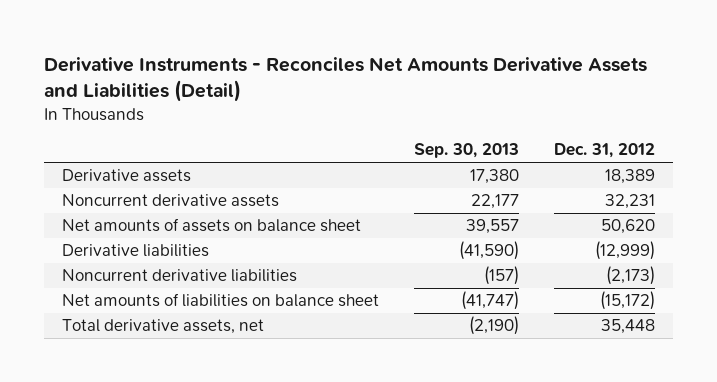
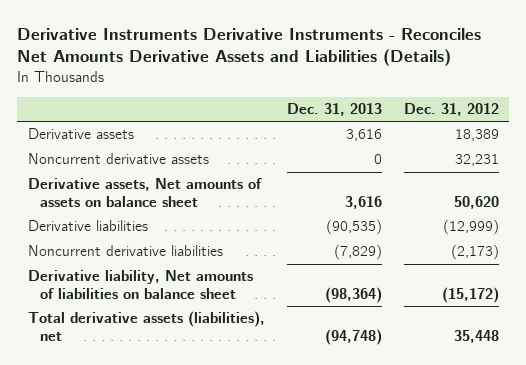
- Derivative Instruments - Reconciles Net Amounts Derivative Assets and Liabilities (Detail)
+ Derivative Instruments Derivative Instruments - Reconciles Net Amounts Derivative Assets and Liabilities (Details)
- | Sep. 30, 2013 | Dec. 31, 2012
+ | Dec. 31, 2013 | Dec. 31, 2012
- Net amounts of assets on balance sheet | 39,557 | 50,620
+ Derivative assets, Net amounts of assets on balance sheet | 3,616 | 50,620
- Net amounts of liabilities on balance sheet | (41,747) | (15,172)
- Total derivative assets, net | (2,190) | 35,448
+ Derivative liability, Net amounts of liabilities on balance sheet | (98,364) | (15,172)
+ Total derivative assets (liabilities), net | (94,748) | 35,448

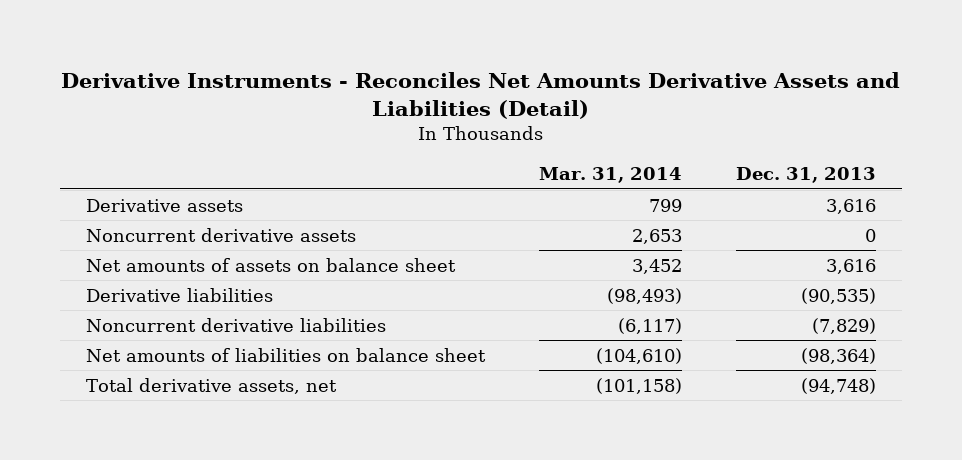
- Derivative Instruments Derivative Instruments - Reconciles Net Amounts Derivative Assets and Liabilities (Details)
+ Derivative Instruments - Reconciles Net Amounts Derivative Assets and Liabilities (Detail)
- | Dec. 31, 2013 | Dec. 31, 2012
+ | Mar. 31, 2014 | Dec. 31, 2013
- Derivative assets, Net amounts of assets on balance sheet | 3,616 | 50,620
+ Net amounts of assets on balance sheet | 3,452 | 3,616
- Derivative liability, Net amounts of liabilities on balance sheet | (98,364) | (15,172)
- Total derivative assets (liabilities), net | (94,748) | 35,448
+ Net amounts of liabilities on balance sheet | (104,610) | (98,364)
+ Total derivative assets, net | (101,158) | (94,748)

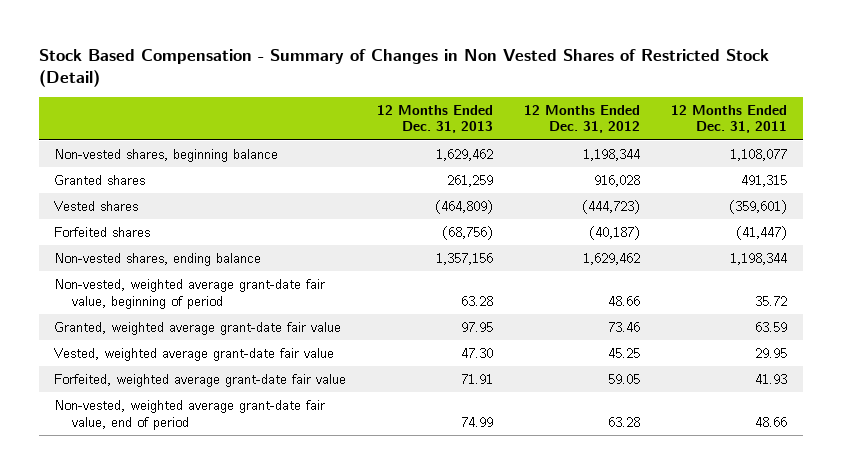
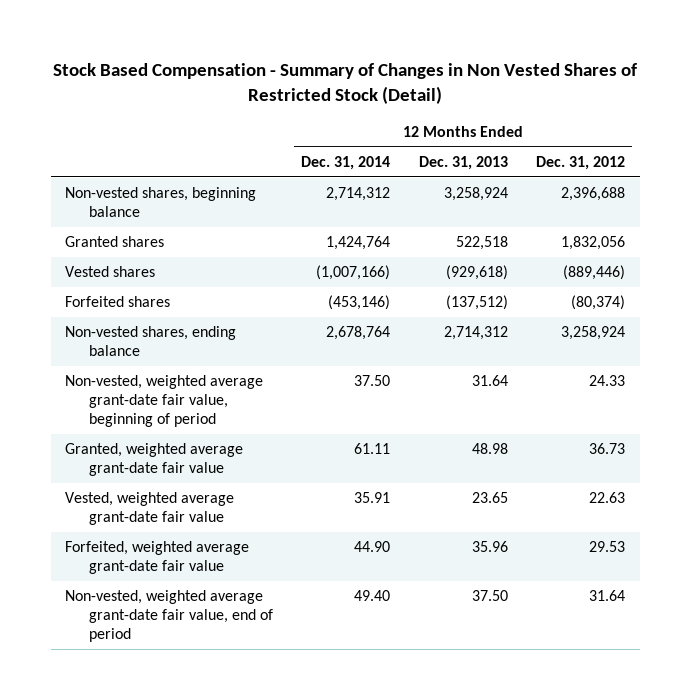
- | 12 Months Ended Dec. 31, 2013 | 12 Months Ended Dec. 31, 2012 | 12 Months Ended Dec. 31, 2011
+ | 12 Months Ended Dec. 31, 2014 | 12 Months Ended Dec. 31, 2013 | 12 Months Ended Dec. 31, 2012
- Non-vested shares, beginning balance | 1,629,462 | 1,198,344 | 1,108,077
- Granted shares | 261,259 | 916,028 | 491,315
- Vested shares | (464,809) | (444,723) | (359,601)
- Forfeited shares | (68,756) | (40,187) | (41,447)
- Non-vested shares, ending balance | 1,357,156 | 1,629,462 | 1,198,344
- Non-vested, weighted average grant-date fair value, beginning of period | 63.28 | 48.66 | 35.72
- Granted, weighted average grant-date fair value | 97.95 | 73.46 | 63.59
- Vested, weighted average grant-date fair value | 47.30 | 45.25 | 29.95
- Forfeited, weighted average grant-date fair value | 71.91 | 59.05 | 41.93
- Non-vested, weighted average grant-date fair value, end of period | 74.99 | 63.28 | 48.66
+ Non-vested shares, beginning balance | 2,714,312 | 3,258,924 | 2,396,688
+ Granted shares | 1,424,764 | 522,518 | 1,832,056
+ Vested shares | (1,007,166) | (929,618) | (889,446)
+ Forfeited shares | (453,146) | (137,512) | (80,374)
+ Non-vested shares, ending balance | 2,678,764 | 2,714,312 | 3,258,924
+ Non-vested, weighted average grant-date fair value, beginning of period | 37.50 | 31.64 | 24.33
+ Granted, weighted average grant-date fair value | 61.11 | 48.98 | 36.73
+ Vested, weighted average grant-date fair value | 35.91 | 23.65 | 22.63
+ Forfeited, weighted average grant-date fair value | 44.90 | 35.96 | 29.53
+ Non-vested, weighted average grant-date fair value, end of period | 49.40 | 37.50 | 31.64

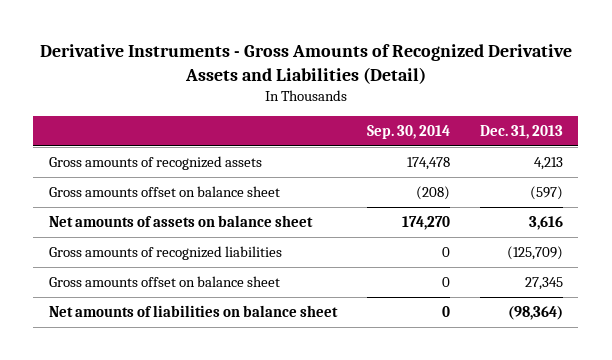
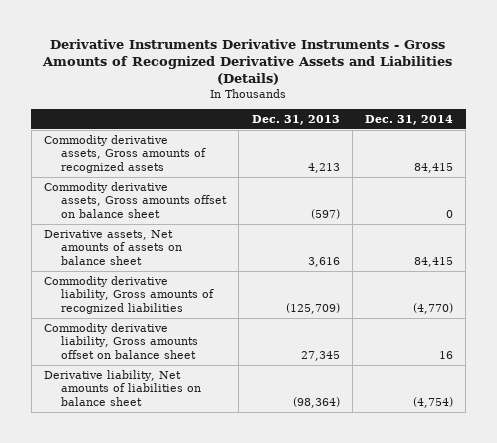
- Derivative Instruments - Gross Amounts of Recognized Derivative Assets and Liabilities (Detail)
+ Derivative Instruments Derivative Instruments - Gross Amounts of Recognized Derivative Assets and Liabilities (Details)
- | Sep. 30, 2014 | Dec. 31, 2013
+ | Dec. 31, 2013 | Dec. 31, 2014
- Gross amounts of recognized assets | 174,478 | 4,213
- Gross amounts offset on balance sheet | (208) | (597)
- Net amounts of assets on balance sheet | 174,270 | 3,616
- Gross amounts of recognized liabilities | 0 | (125,709)
- Gross amounts offset on balance sheet | 0 | 27,345
- Net amounts of liabilities on balance sheet | 0 | (98,364)
+ Commodity derivative assets, Gross amounts of recognized assets | 4,213 | 84,415
+ Commodity derivative assets, Gross amounts offset on balance sheet | (597) | 0
+ Derivative assets, Net amounts of assets on balance sheet | 3,616 | 84,415
+ Commodity derivative liability, Gross amounts of recognized liabilities | (125,709) | (4,770)
+ Commodity derivative liability, Gross amounts offset on balance sheet | 27,345 | 16
+ Derivative liability, Net amounts of liabilities on balance sheet | (98,364) | (4,754)

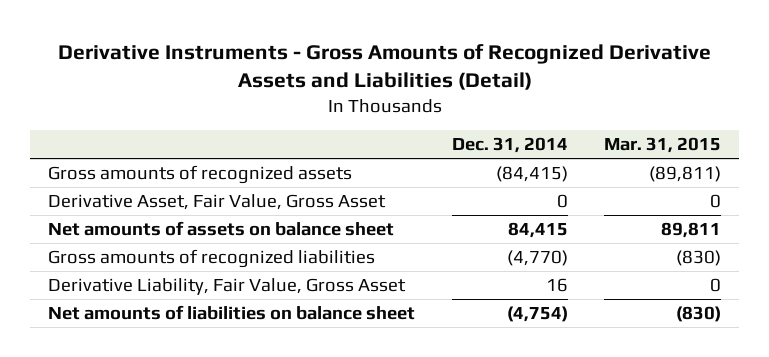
- Derivative Instruments Derivative Instruments - Gross Amounts of Recognized Derivative Assets and Liabilities (Details)
+ Derivative Instruments - Gross Amounts of Recognized Derivative Assets and Liabilities (Detail)
- | Dec. 31, 2013 | Dec. 31, 2014
+ | Dec. 31, 2014 | Mar. 31, 2015
- Commodity derivative assets, Gross amounts of recognized assets | 4,213 | 84,415
- Commodity derivative assets, Gross amounts offset on balance sheet | (597) | 0
- Derivative assets, Net amounts of assets on balance sheet | 3,616 | 84,415
- Commodity derivative liability, Gross amounts of recognized liabilities | (125,709) | (4,770)
- Commodity derivative liability, Gross amounts offset on balance sheet | 27,345 | 16
- Derivative liability, Net amounts of liabilities on balance sheet | (98,364) | (4,754)
+ Gross amounts of recognized assets | (84,415) | (89,811)
+ Derivative Asset, Fair Value, Gross Asset | 0 | 0
+ Net amounts of assets on balance sheet | 84,415 | 89,811
+ Gross amounts of recognized liabilities | (4,770) | (830)
+ Derivative Liability, Fair Value, Gross Asset | 16 | 0
+ Net amounts of liabilities on balance sheet | (4,754) | (830)

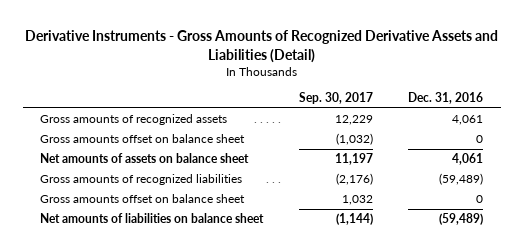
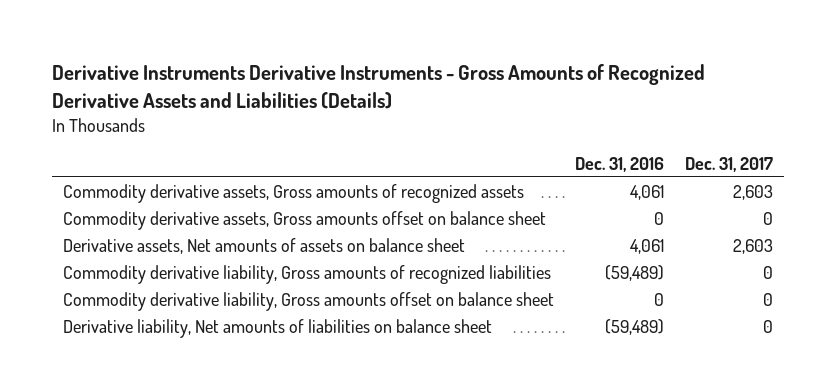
- Derivative Instruments - Gross Amounts of Recognized Derivative Assets and Liabilities (Detail)
+ Derivative Instruments Derivative Instruments - Gross Amounts of Recognized Derivative Assets and Liabilities (Details)
- | Sep. 30, 2017 | Dec. 31, 2016
+ | Dec. 31, 2016 | Dec. 31, 2017
- Gross amounts of recognized assets | 12,229 | 4,061
- Gross amounts offset on balance sheet | (1,032) | 0
- Net amounts of assets on balance sheet | 11,197 | 4,061
- Gross amounts of recognized liabilities | (2,176) | (59,489)
- Gross amounts offset on balance sheet | 1,032 | 0
- Net amounts of liabilities on balance sheet | (1,144) | (59,489)
+ Commodity derivative assets, Gross amounts of recognized assets | 4,061 | 2,603
+ Commodity derivative assets, Gross amounts offset on balance sheet | 0 | 0
+ Derivative assets, Net amounts of assets on balance sheet | 4,061 | 2,603
+ Commodity derivative liability, Gross amounts of recognized liabilities | (59,489) | 0
+ Commodity derivative liability, Gross amounts offset on balance sheet | 0 | 0
+ Derivative liability, Net amounts of liabilities on balance sheet | (59,489) | 0

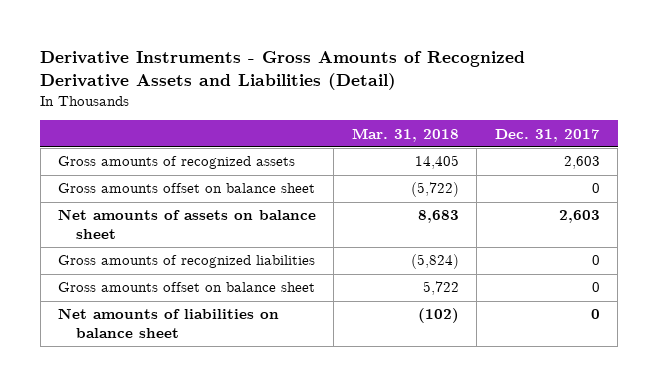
- Derivative Instruments Derivative Instruments - Gross Amounts of Recognized Derivative Assets and Liabilities (Details)
+ Derivative Instruments - Gross Amounts of Recognized Derivative Assets and Liabilities (Detail)
- | Dec. 31, 2016 | Dec. 31, 2017
+ | Mar. 31, 2018 | Dec. 31, 2017
- Commodity derivative assets, Gross amounts of recognized assets | 4,061 | 2,603
- Commodity derivative assets, Gross amounts offset on balance sheet | 0 | 0
- Derivative assets, Net amounts of assets on balance sheet | 4,061 | 2,603
- Commodity derivative liability, Gross amounts of recognized liabilities | (59,489) | 0
- Commodity derivative liability, Gross amounts offset on balance sheet | 0 | 0
- Derivative liability, Net amounts of liabilities on balance sheet | (59,489) | 0
+ Gross amounts of recognized assets | 14,405 | 2,603
+ Gross amounts offset on balance sheet | (5,722) | 0
+ Net amounts of assets on balance sheet | 8,683 | 2,603
+ Gross amounts of recognized liabilities | (5,824) | 0
+ Gross amounts offset on balance sheet | 5,722 | 0
+ Net amounts of liabilities on balance sheet | (102) | 0

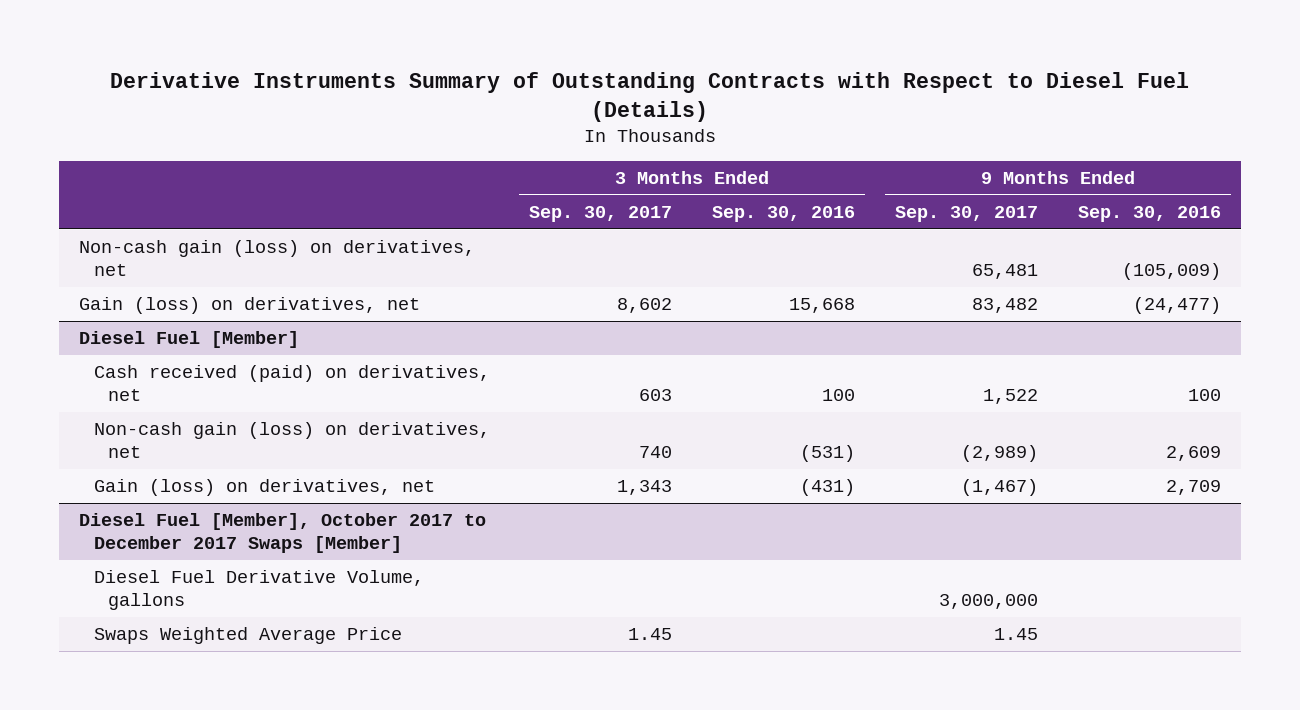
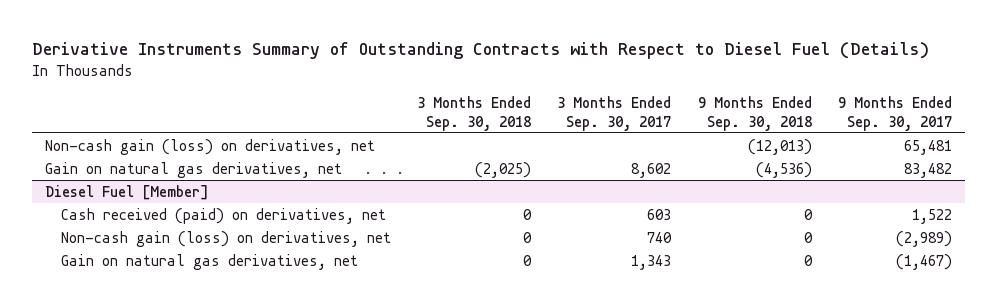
- | 3 Months Ended Sep. 30, 2017 | 3 Months Ended Sep. 30, 2016 | 9 Months Ended Sep. 30, 2017 | 9 Months Ended Sep. 30, 2016
+ | 3 Months Ended Sep. 30, 2018 | 3 Months Ended Sep. 30, 2017 | 9 Months Ended Sep. 30, 2018 | 9 Months Ended Sep. 30, 2017
- Gain (loss) on derivatives, net | 8,602 | 15,668 | 83,482 | (24,477)
+ Gain on natural gas derivatives, net | (2,025) | 8,602 | (4,536) | 83,482
@ Diesel Fuel [Member]
- Gain (loss) on derivatives, net | 1,343 | (431) | (1,467) | 2,709
- Diesel Fuel [Member], October 2017 to December 2017 Swaps [Member]
- Diesel Fuel Derivative Volume, gallons | | | 3,000,000 |
- Swaps Weighted Average Price | 1.45 | | 1.45 |
@ Diesel Fuel [Member]
+ Gain on natural gas derivatives, net | 0 | 1,343 | 0 | (1,467)

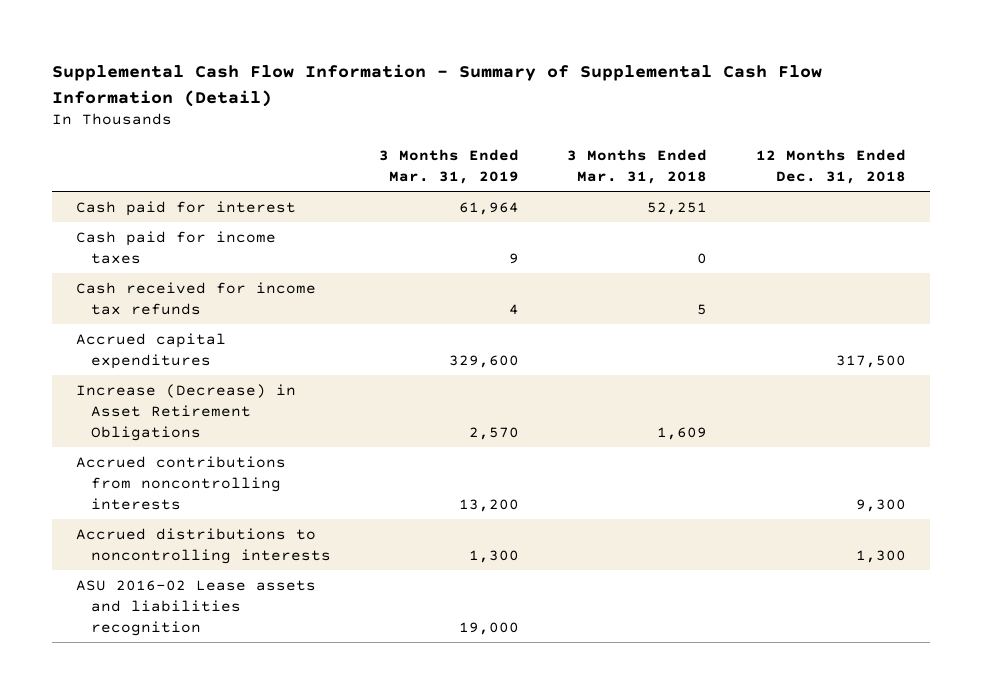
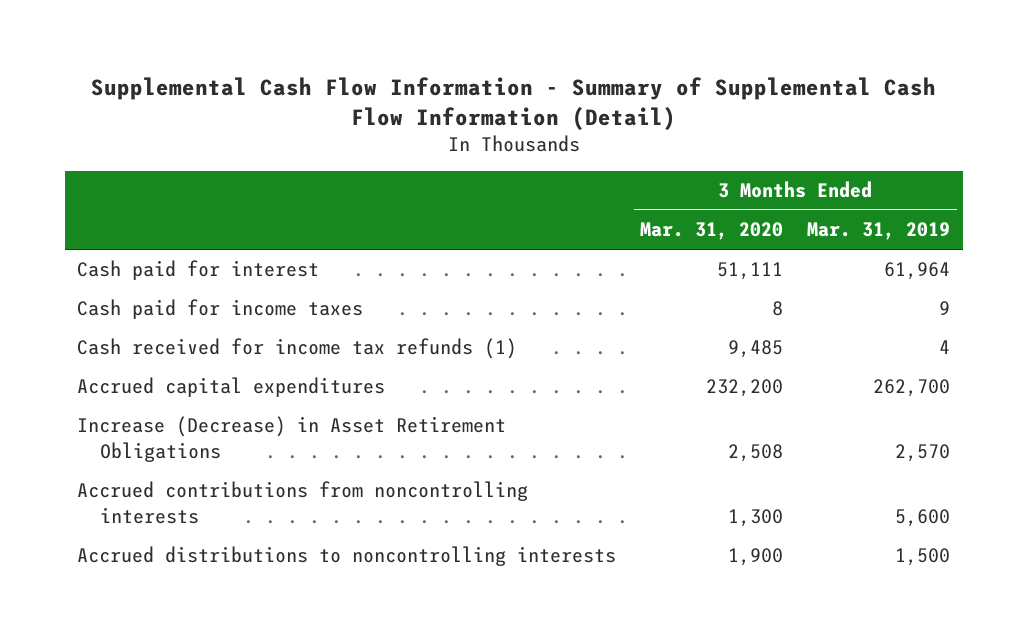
- | 3 Months Ended Mar. 31, 2019 | 3 Months Ended Mar. 31, 2018 | 12 Months Ended Dec. 31, 2018
+ | 3 Months Ended Mar. 31, 2020 | 3 Months Ended Mar. 31, 2019
- Cash received for income tax refunds | 4 | 5 |
- Accrued capital expenditures | 329,600 | | 317,500
+ Cash received for income tax refunds (1) | 9,485 | 4
+ Accrued capital expenditures | 232,200 | 262,700
- Accrued contributions from noncontrolling interests | 13,200 | | 9,300
- Accrued distributions to noncontrolling interests | 1,300 | | 1,300
- ASU 2016-02 Lease assets and liabilities recognition | 19,000 | |
+ Accrued contributions from noncontrolling interests | 1,300 | 5,600
+ Accrued distributions to noncontrolling interests | 1,900 | 1,500

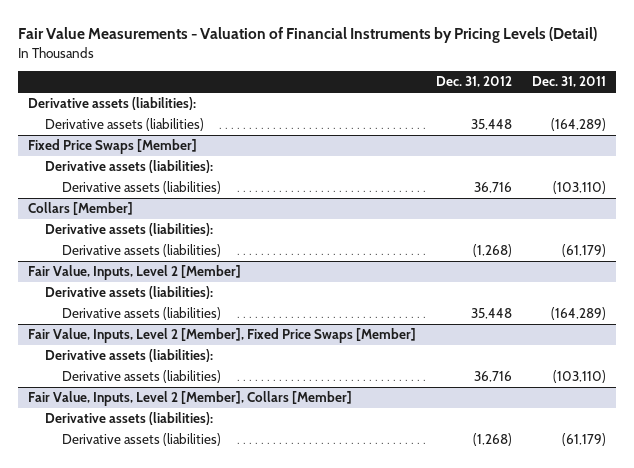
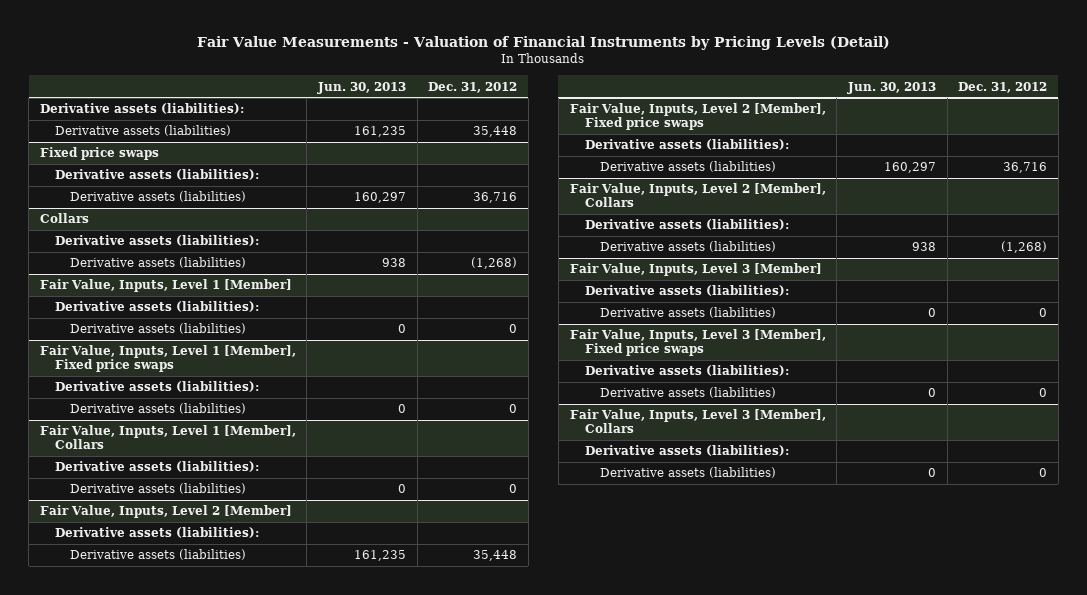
- | Dec. 31, 2012 | Dec. 31, 2011
+ | Jun. 30, 2013 | Dec. 31, 2012
- Fixed Price Swaps [Member]
+ Fixed price swaps
- Collars [Member]
+ Collars
+ Fair Value, Inputs, Level 1 [Member]
+ Derivative assets (liabilities):
+ Derivative assets (liabilities) | 0 | 0
+ Fair Value, Inputs, Level 1 [Member], Fixed price swaps
+ Derivative assets (liabilities):
+ Derivative assets (liabilities) | 0 | 0
+ Fair Value, Inputs, Level 1 [Member], Collars
+ Derivative assets (liabilities):
+ Derivative assets (liabilities) | 0 | 0
- Fair Value, Inputs, Level 2 [Member], Fixed Price Swaps [Member]
+ Fair Value, Inputs, Level 2 [Member], Fixed price swaps
- Fair Value, Inputs, Level 2 [Member], Collars [Member]
+ Fair Value, Inputs, Level 2 [Member], Collars
+ Fair Value, Inputs, Level 3 [Member]
+ Derivative assets (liabilities):
+ Derivative assets (liabilities) | 0 | 0
+ Fair Value, Inputs, Level 3 [Member], Fixed price swaps
+ Derivative assets (liabilities):
+ Derivative assets (liabilities) | 0 | 0
+ Fair Value, Inputs, Level 3 [Member], Collars
+ Derivative assets (liabilities):
+ Derivative assets (liabilities) | 0 | 0

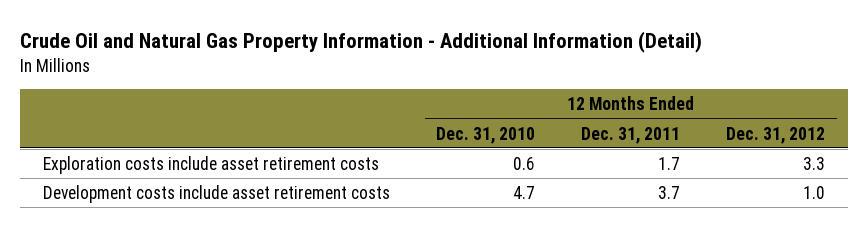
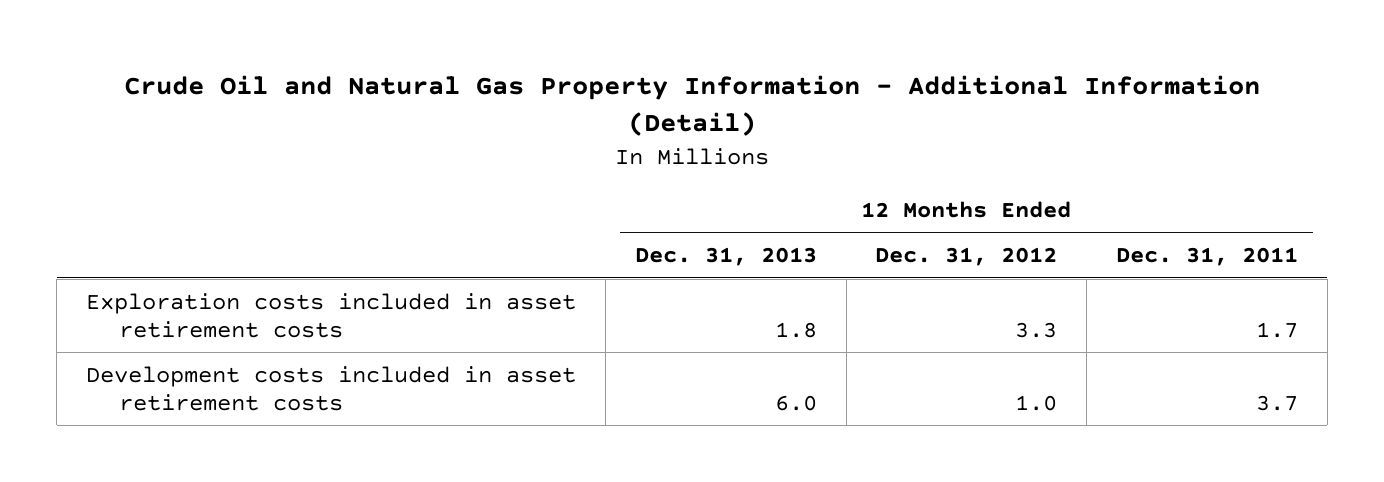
- | 12 Months Ended Dec. 31, 2010 | 12 Months Ended Dec. 31, 2011 | 12 Months Ended Dec. 31, 2012
+ | 12 Months Ended Dec. 31, 2013 | 12 Months Ended Dec. 31, 2012 | 12 Months Ended Dec. 31, 2011
- Exploration costs include asset retirement costs | 0.6 | 1.7 | 3.3
- Development costs include asset retirement costs | 4.7 | 3.7 | 1.0
+ Exploration costs included in asset retirement costs | 1.8 | 3.3 | 1.7
+ Development costs included in asset retirement costs | 6.0 | 1.0 | 3.7

